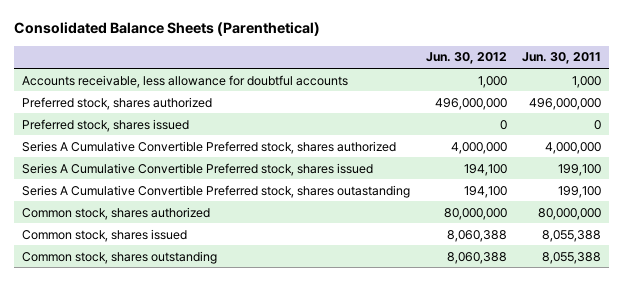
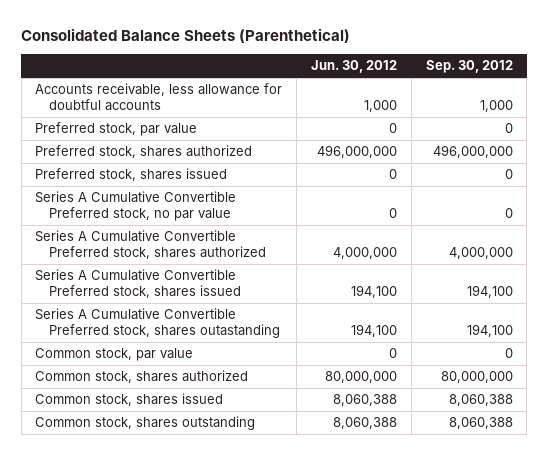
- | Jun. 30, 2012 | Jun. 30, 2011
+ | Jun. 30, 2012 | Sep. 30, 2012
+ Preferred stock, par value | 0 | 0
+ Series A Cumulative Convertible Preferred stock, no par value | 0 | 0
+ Common stock, par value | 0 | 0

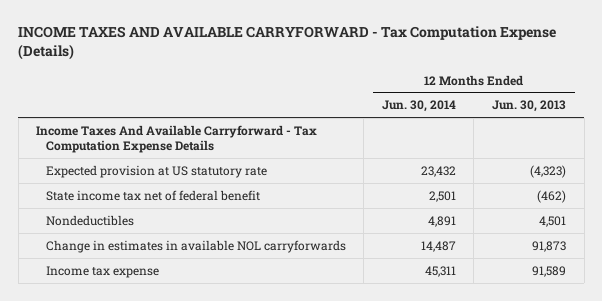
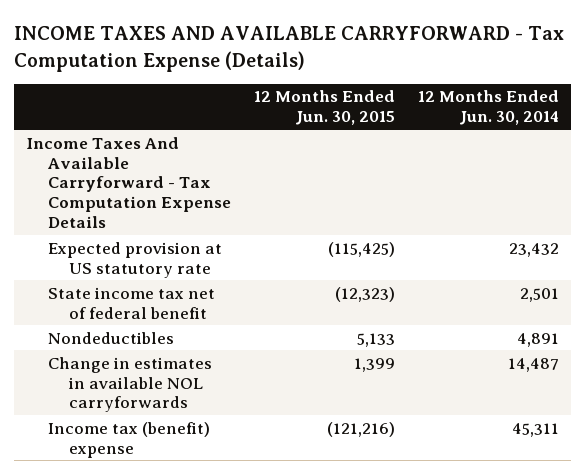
- | 12 Months Ended Jun. 30, 2014 | 12 Months Ended Jun. 30, 2013
+ | 12 Months Ended Jun. 30, 2015 | 12 Months Ended Jun. 30, 2014
- Income tax expense | 45,311 | 91,589
+ Income tax (benefit) expense | (121,216) | 45,311

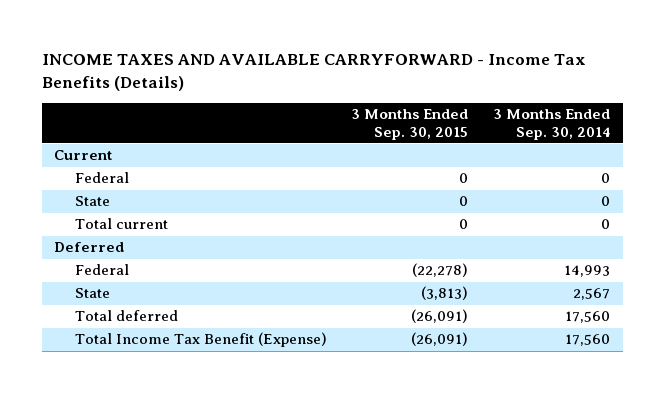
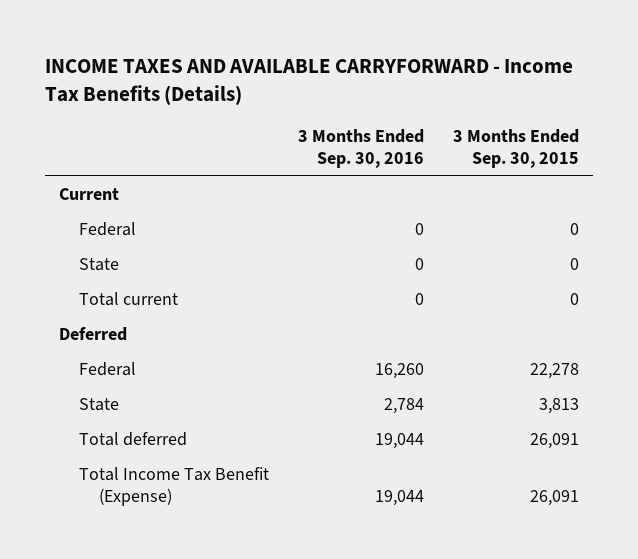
- | 3 Months Ended Sep. 30, 2015 | 3 Months Ended Sep. 30, 2014
+ | 3 Months Ended Sep. 30, 2016 | 3 Months Ended Sep. 30, 2015
- Federal | (22,278) | 14,993
- State | (3,813) | 2,567
- Total deferred | (26,091) | 17,560
- Total Income Tax Benefit (Expense) | (26,091) | 17,560
+ Federal | 16,260 | 22,278
+ State | 2,784 | 3,813
+ Total deferred | 19,044 | 26,091
+ Total Income Tax Benefit (Expense) | 19,044 | 26,091

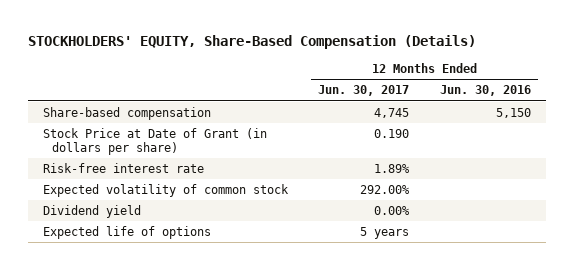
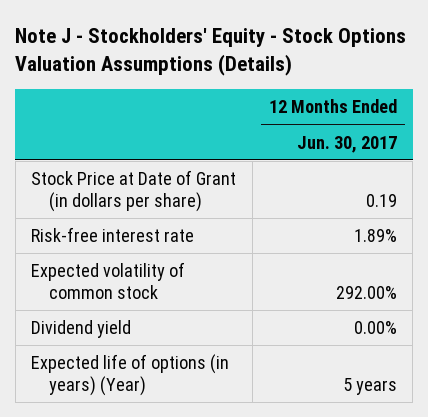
- STOCKHOLDERS' EQUITY, Share-Based Compensation (Details)
+ Note J - Stockholders' Equity - Stock Options Valuation Assumptions (Details)
- | 12 Months Ended Jun. 30, 2017 | 12 Months Ended Jun. 30, 2016
+ | 12 Months Ended Jun. 30, 2017
- Share-based compensation | 4,745 | 5,150
- Stock Price at Date of Grant (in dollars per share) | 0.190 |
+ Stock Price at Date of Grant (in dollars per share) | 0.19
- Expected life of options | 5 years |
+ Expected life of options (in years) (Year) | 5 years

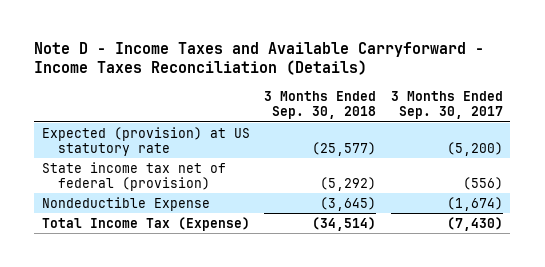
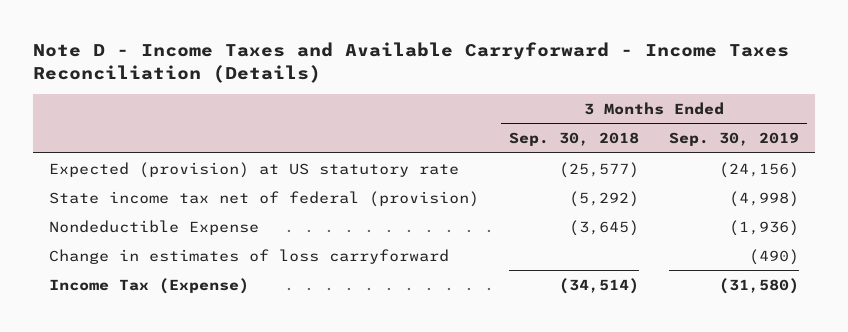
- | 3 Months Ended Sep. 30, 2018 | 3 Months Ended Sep. 30, 2017
+ | 3 Months Ended Sep. 30, 2018 | 3 Months Ended Sep. 30, 2019
- Total Income Tax (Expense) | (34,514) | (7,430)
+ Change in estimates of loss carryforward | | (490)
+ Income Tax (Expense) | (34,514) | (31,580)

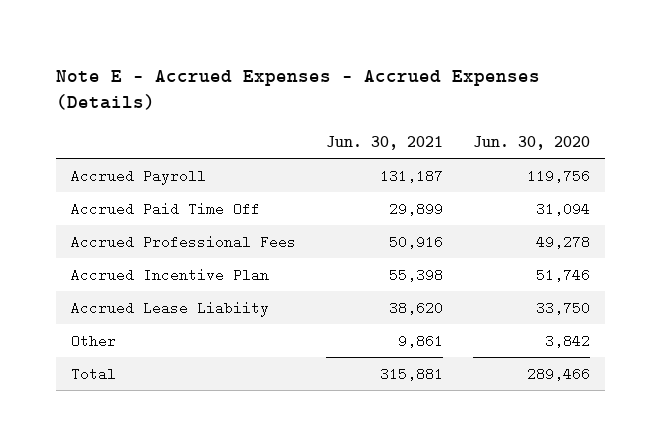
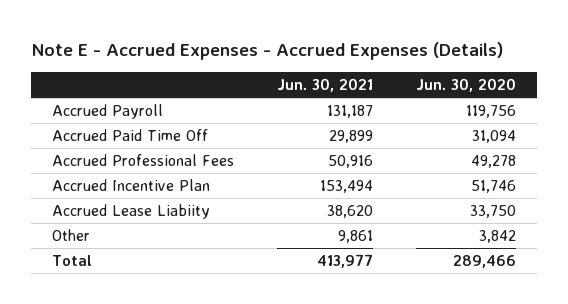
- Accrued Incentive Plan | 55,398 | 51,746
+ Accrued Incentive Plan | 153,494 | 51,746
- Total | 315,881 | 289,466
+ Total | 413,977 | 289,466

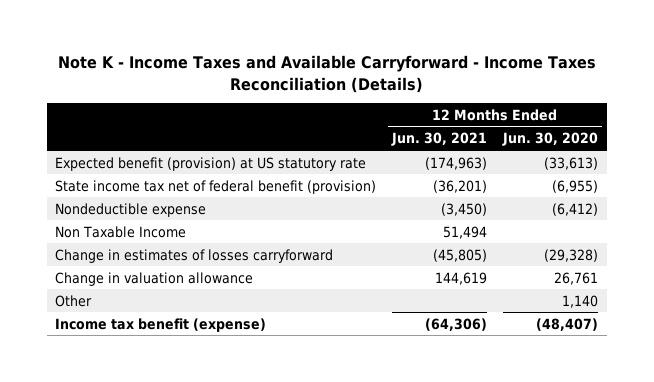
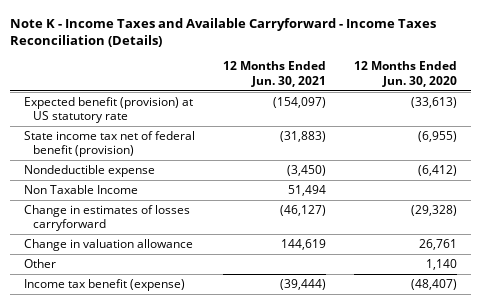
- Expected benefit (provision) at US statutory rate | (174,963) | (33,613)
- State income tax net of federal benefit (provision) | (36,201) | (6,955)
+ Expected benefit (provision) at US statutory rate | (154,097) | (33,613)
+ State income tax net of federal benefit (provision) | (31,883) | (6,955)
- Change in estimates of losses carryforward | (45,805) | (29,328)
+ Change in estimates of losses carryforward | (46,127) | (29,328)
- Income tax benefit (expense) | (64,306) | (48,407)
+ Income tax benefit (expense) | (39,444) | (48,407)

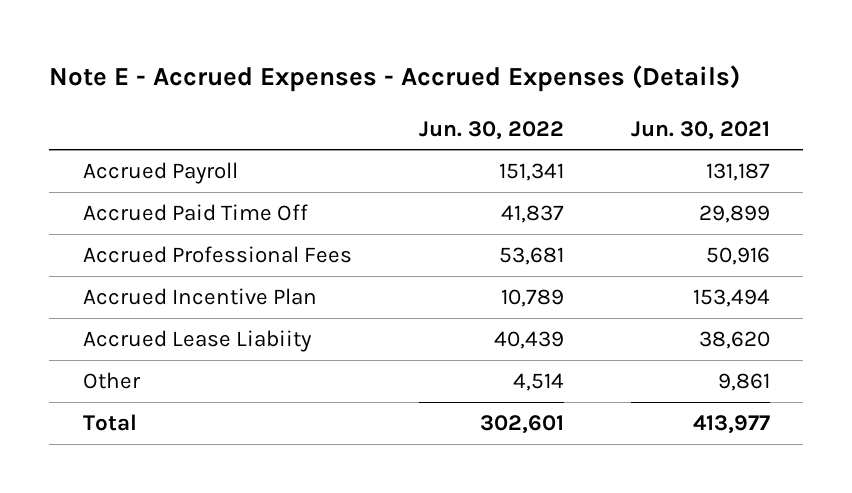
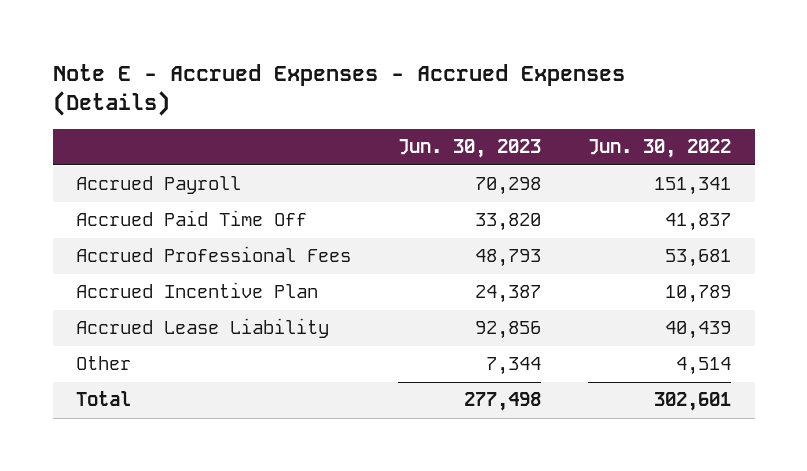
- | Jun. 30, 2022 | Jun. 30, 2021
+ | Jun. 30, 2023 | Jun. 30, 2022
- Accrued Lease Liabiity | 40,439 | 38,620
+ Accrued Lease Liability | 92,856 | 40,439

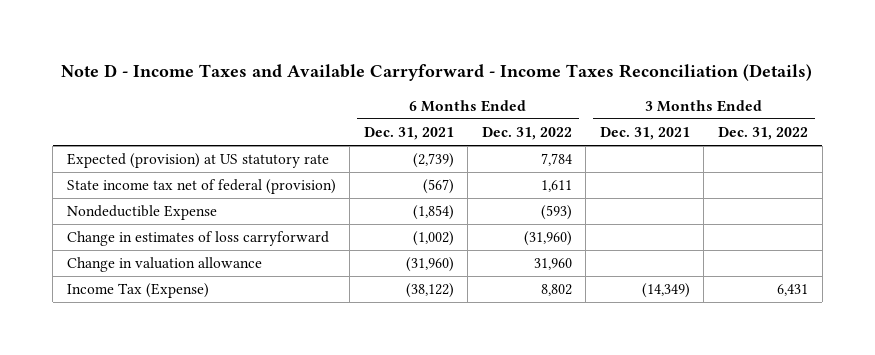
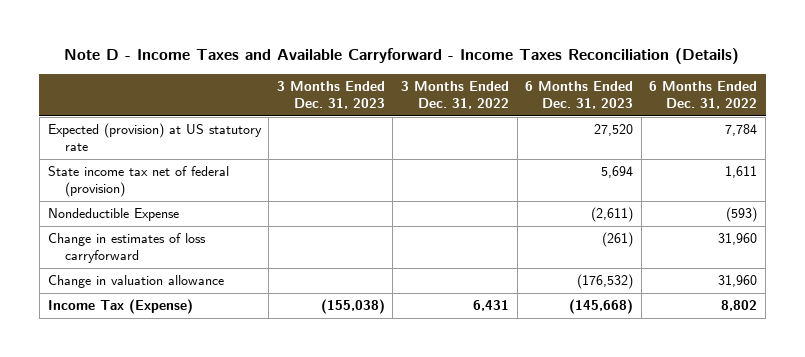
- | 6 Months Ended Dec. 31, 2021 | 6 Months Ended Dec. 31, 2022 | 3 Months Ended Dec. 31, 2021 | 3 Months Ended Dec. 31, 2022
+ | 3 Months Ended Dec. 31, 2023 | 3 Months Ended Dec. 31, 2022 | 6 Months Ended Dec. 31, 2023 | 6 Months Ended Dec. 31, 2022
- Change in estimates of loss carryforward | (1,002) | (31,960) | |
+ Change in estimates of loss carryforward | | | (261) | 31,960

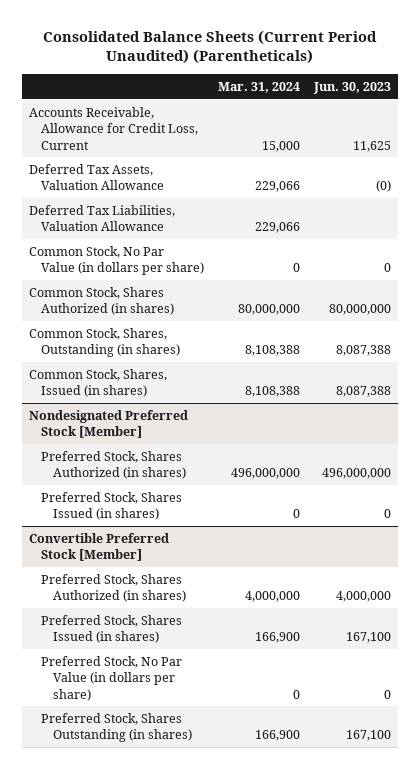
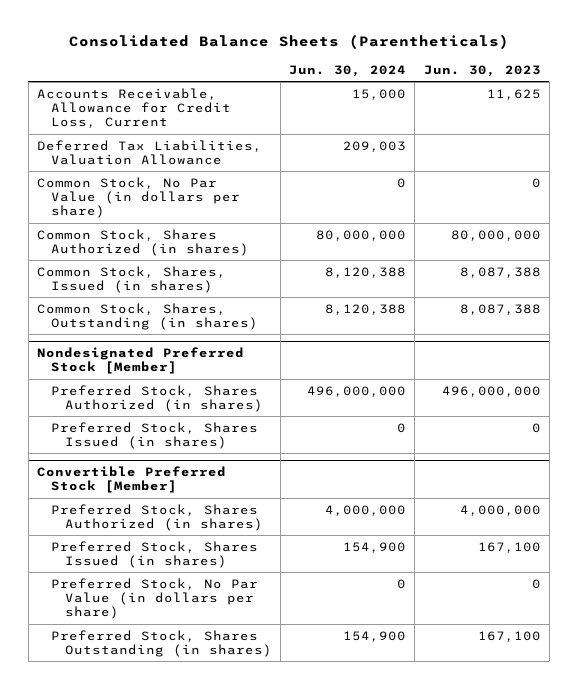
- Consolidated Balance Sheets (Current Period Unaudited) (Parentheticals)
+ Consolidated Balance Sheets (Parentheticals)
- | Mar. 31, 2024 | Jun. 30, 2023
+ | Jun. 30, 2024 | Jun. 30, 2023
- Deferred Tax Assets, Valuation Allowance | 229,066 | (0)
moved down: Common Stock, Shares, Outstanding (in shares) | 8,120,388 | 8,087,388

